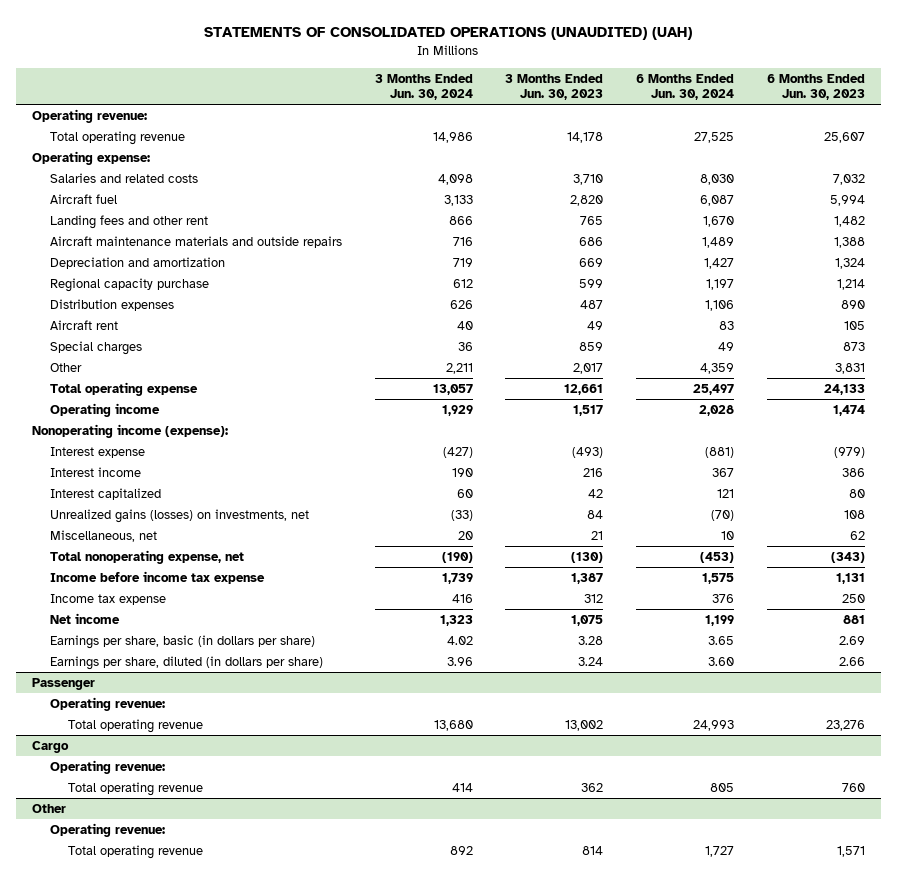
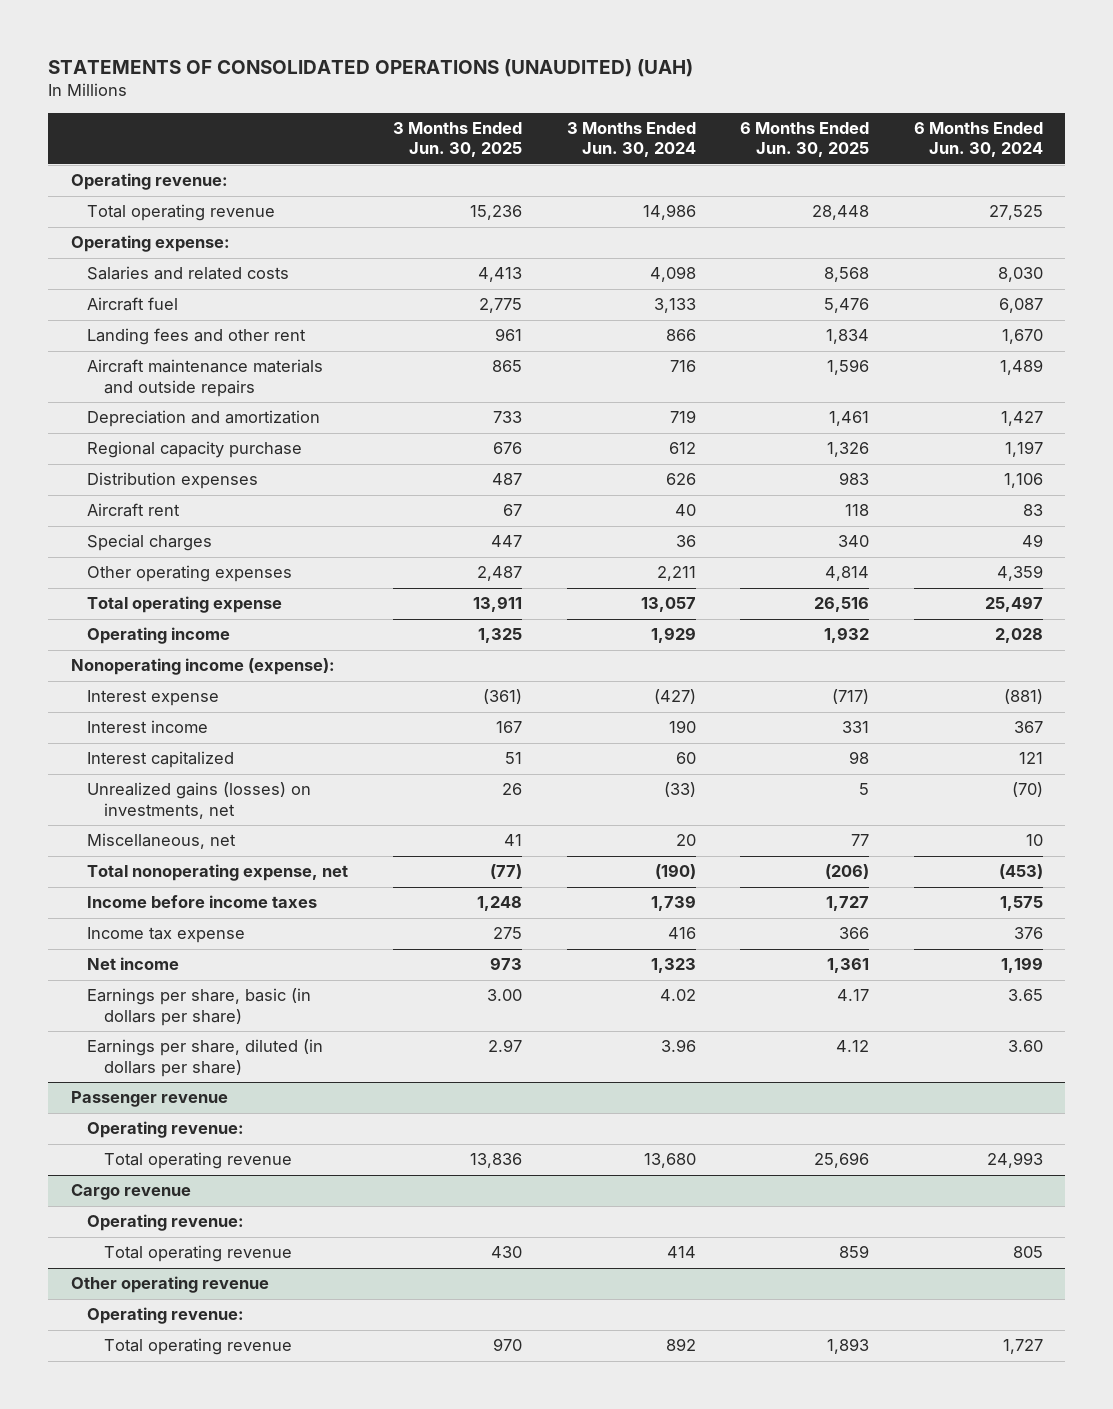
- | 3 Months Ended Jun. 30, 2024 | 3 Months Ended Jun. 30, 2023 | 6 Months Ended Jun. 30, 2024 | 6 Months Ended Jun. 30, 2023
+ | 3 Months Ended Jun. 30, 2025 | 3 Months Ended Jun. 30, 2024 | 6 Months Ended Jun. 30, 2025 | 6 Months Ended Jun. 30, 2024
- Other | 2,211 | 2,017 | 4,359 | 3,831
+ Other operating expenses | 2,487 | 2,211 | 4,814 | 4,359
- Income before income tax expense | 1,739 | 1,387 | 1,575 | 1,131
+ Income before income taxes | 1,248 | 1,739 | 1,727 | 1,575
- Passenger
+ Passenger revenue
- Cargo
+ Cargo revenue
- Other
+ Other operating revenue

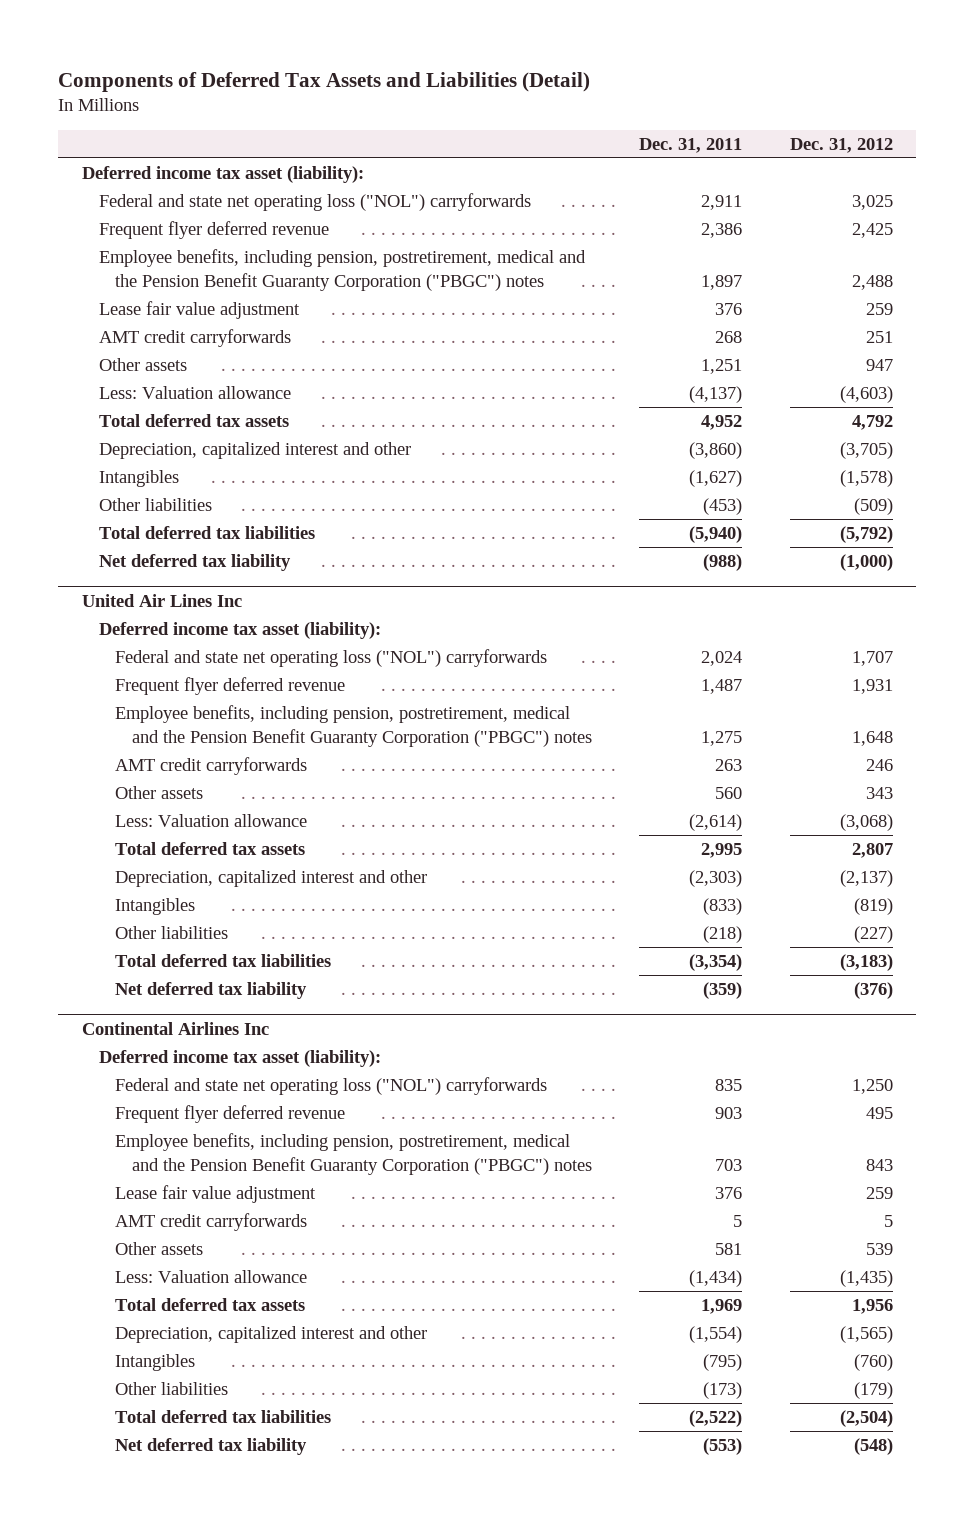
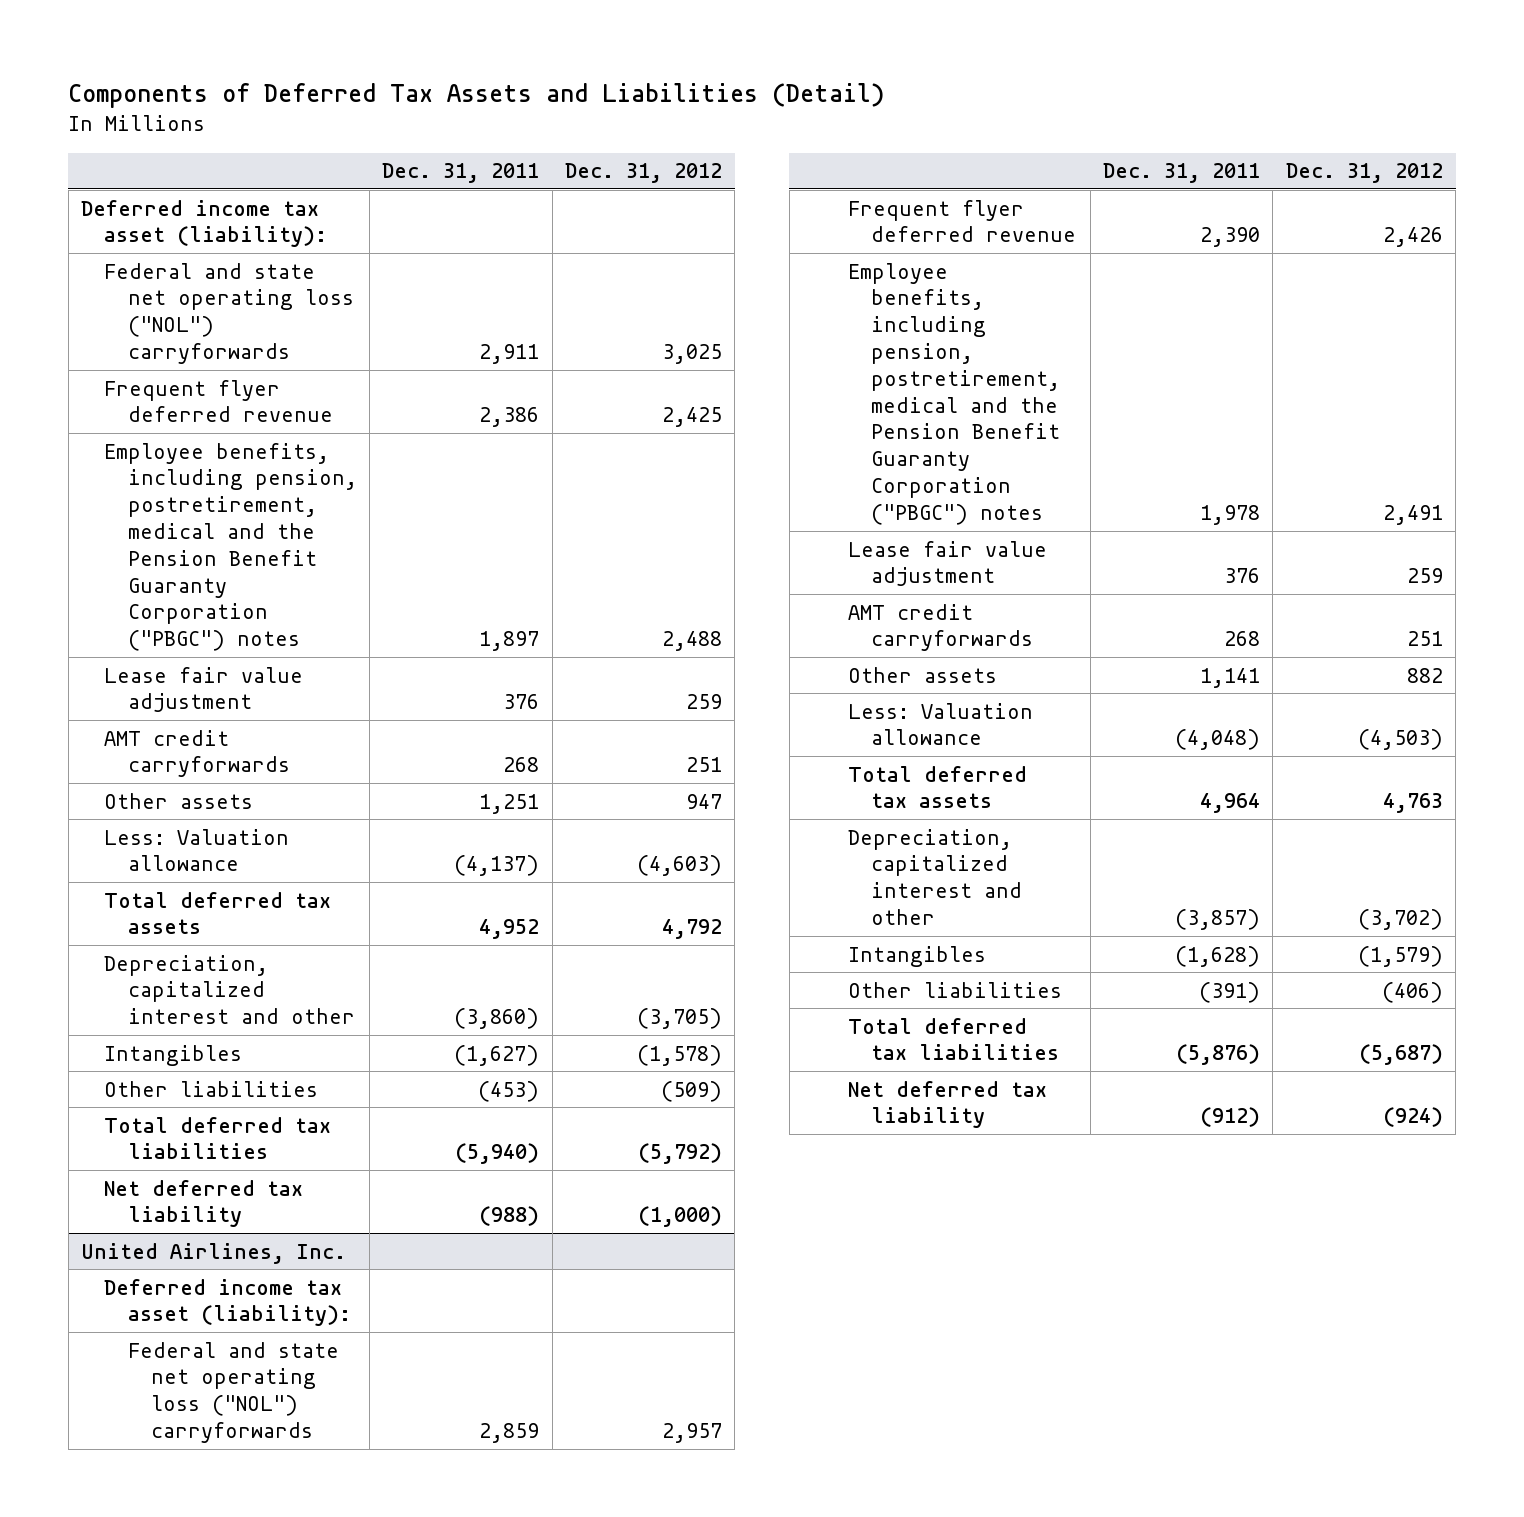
- United Air Lines Inc
- Deferred income tax asset (liability):
- Federal and state net operating loss ("NOL") carryforwards | 2,024 | 1,707
- Frequent flyer deferred revenue | 1,487 | 1,931
- Employee benefits, including pension, postretirement, medical and the Pension Benefit Guaranty Corporation ("PBGC") notes | 1,275 | 1,648
- AMT credit carryforwards | 263 | 246
- Other assets | 560 | 343
- Less: Valuation allowance | (2,614) | (3,068)
- Total deferred tax assets | 2,995 | 2,807
- Depreciation, capitalized interest and other | (2,303) | (2,137)
- Intangibles | (833) | (819)
- Other liabilities | (218) | (227)
- Total deferred tax liabilities | (3,354) | (3,183)
- Net deferred tax liability | (359) | (376)
- Continental Airlines Inc
+ United Airlines, Inc.
- Federal and state net operating loss ("NOL") carryforwards | 835 | 1,250
- Frequent flyer deferred revenue | 903 | 495
- Employee benefits, including pension, postretirement, medical and the Pension Benefit Guaranty Corporation ("PBGC") notes | 703 | 843
+ Federal and state net operating loss ("NOL") carryforwards | 2,859 | 2,957
+ Frequent flyer deferred revenue | 2,390 | 2,426
+ Employee benefits, including pension, postretirement, medical and the Pension Benefit Guaranty Corporation ("PBGC") notes | 1,978 | 2,491
- AMT credit carryforwards | 5 | 5
- Other assets | 581 | 539
- Less: Valuation allowance | (1,434) | (1,435)
- Total deferred tax assets | 1,969 | 1,956
- Depreciation, capitalized interest and other | (1,554) | (1,565)
- Intangibles | (795) | (760)
- Other liabilities | (173) | (179)
- Total deferred tax liabilities | (2,522) | (2,504)
- Net deferred tax liability | (553) | (548)
+ AMT credit carryforwards | 268 | 251
+ Other assets | 1,141 | 882
+ Less: Valuation allowance | (4,048) | (4,503)
+ Total deferred tax assets | 4,964 | 4,763
+ Depreciation, capitalized interest and other | (3,857) | (3,702)
+ Intangibles | (1,628) | (1,579)
+ Other liabilities | (391) | (406)
+ Total deferred tax liabilities | (5,876) | (5,687)
+ Net deferred tax liability | (912) | (924)

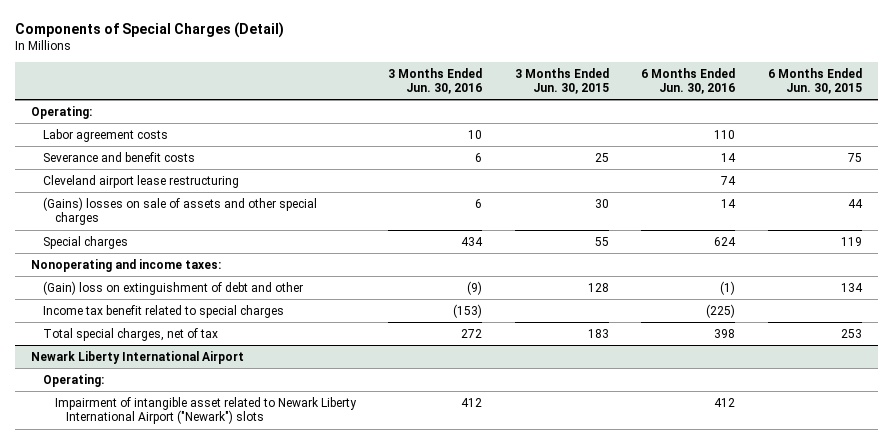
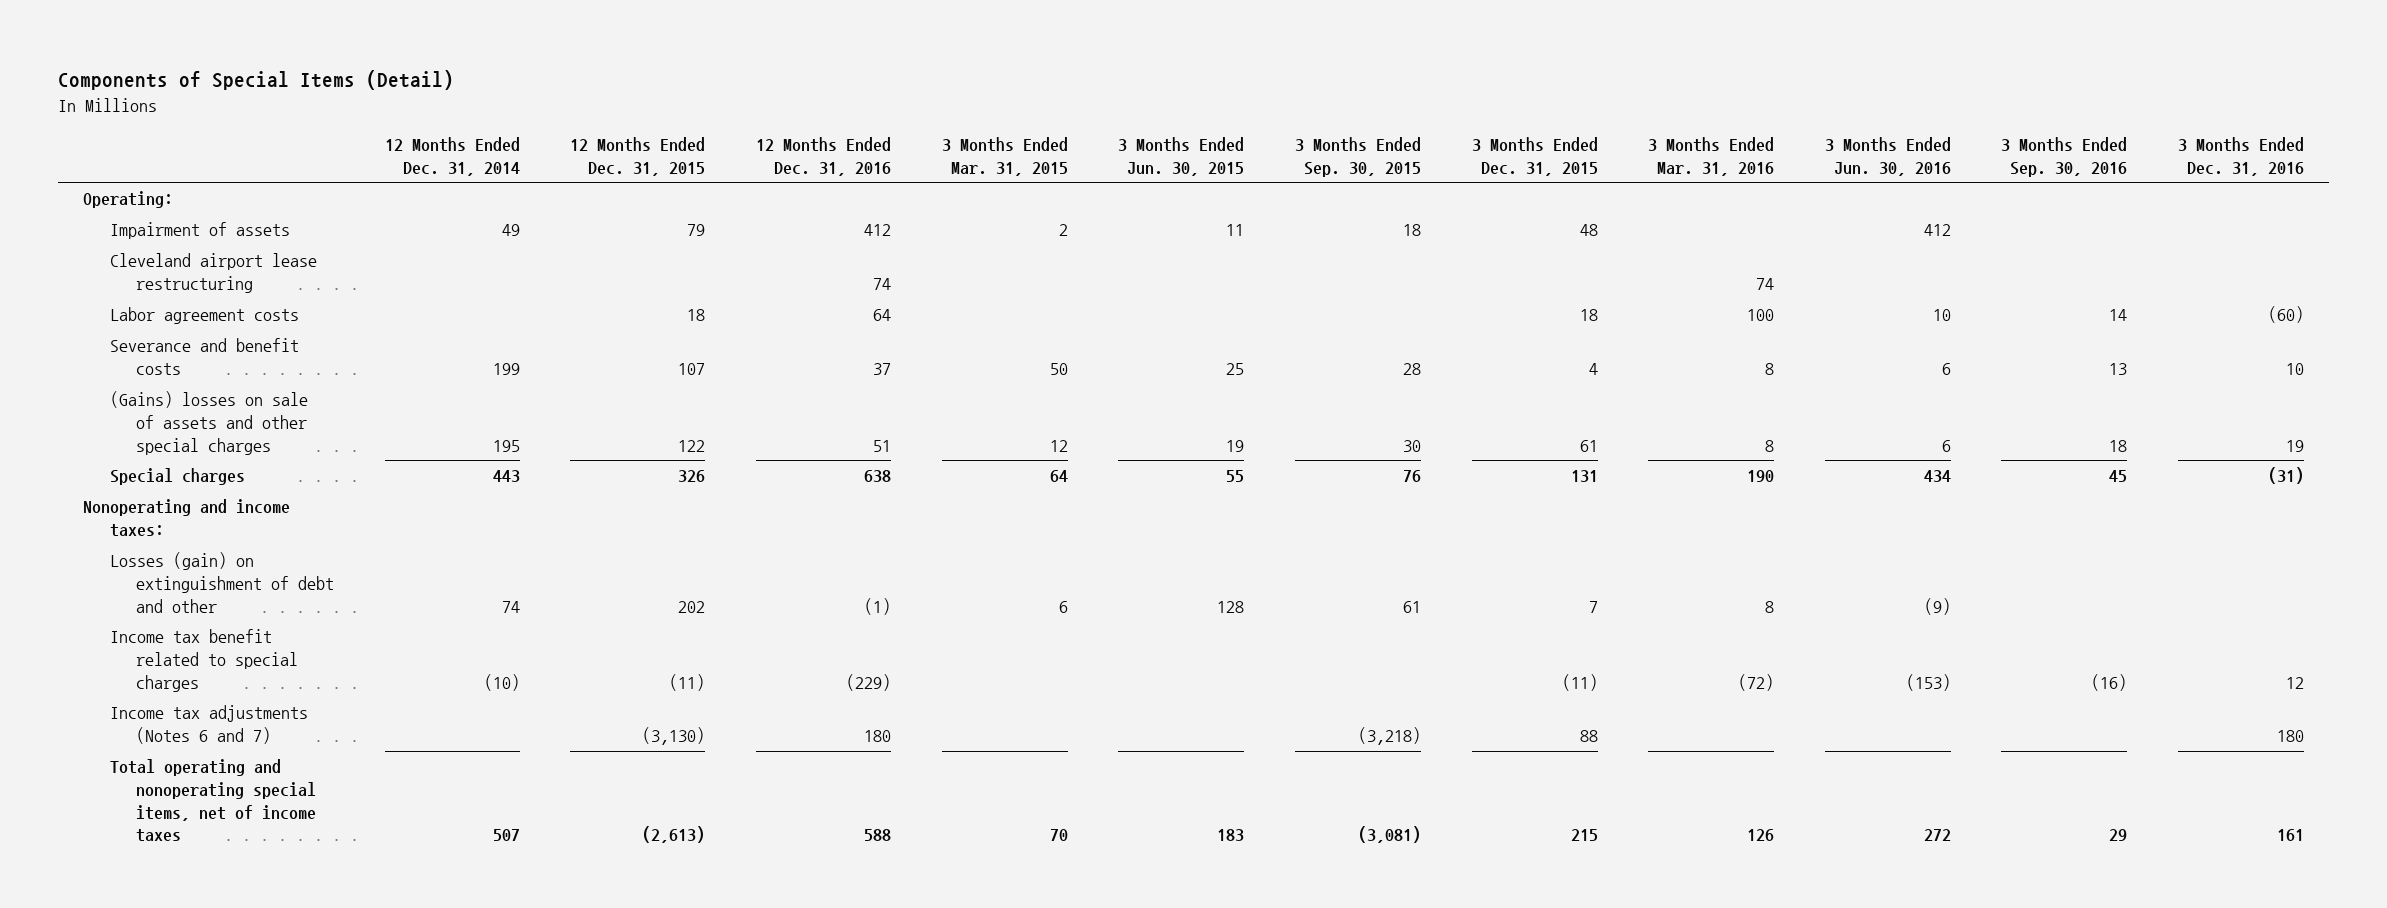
- Components of Special Charges (Detail)
+ Components of Special Items (Detail)
- | 3 Months Ended Jun. 30, 2016 | 3 Months Ended Jun. 30, 2015 | 6 Months Ended Jun. 30, 2016 | 6 Months Ended Jun. 30, 2015
+ | 12 Months Ended Dec. 31, 2014 | 12 Months Ended Dec. 31, 2015 | 12 Months Ended Dec. 31, 2016 | 3 Months Ended Mar. 31, 2015 | 3 Months Ended Jun. 30, 2015 | 3 Months Ended Sep. 30, 2015 | 3 Months Ended Dec. 31, 2015 | 3 Months Ended Mar. 31, 2016 | 3 Months Ended Jun. 30, 2016 | 3 Months Ended Sep. 30, 2016 | 3 Months Ended Dec. 31, 2016
+ Impairment of assets | 49 | 79 | 412 | 2 | 11 | 18 | 48 | | 412 | |
moved up: Cleveland airport lease restructuring | | | 74 | | | | | 74 | | |
- (Gains) losses on sale of assets and other special charges | 6 | 30 | 14 | 44
+ (Gains) losses on sale of assets and other special charges | 195 | 122 | 51 | 12 | 19 | 30 | 61 | 8 | 6 | 18 | 19
- (Gain) loss on extinguishment of debt and other | (9) | 128 | (1) | 134
+ Losses (gain) on extinguishment of debt and other | 74 | 202 | (1) | 6 | 128 | 61 | 7 | 8 | (9) | |
- Total special charges, net of tax | 272 | 183 | 398 | 253
- Newark Liberty International Airport
- Operating:
- Impairment of intangible asset related to Newark Liberty International Airport ("Newark") slots | 412 | | 412 |
+ Income tax adjustments (Notes 6 and 7) | | (3,130) | 180 | | | (3,218) | 88 | | | | 180
+ Total operating and nonoperating special items, net of income taxes | 507 | (2,613) | 588 | 70 | 183 | (3,081) | 215 | 126 | 272 | 29 | 161

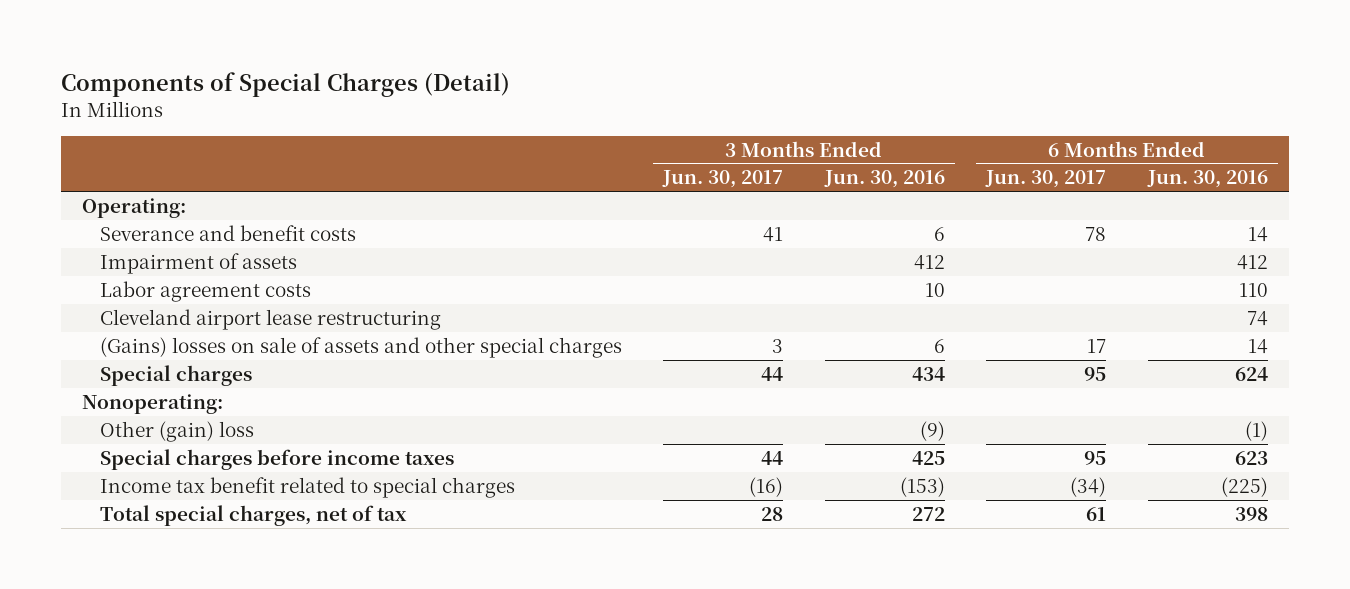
- Components of Special Items (Detail)
+ Components of Special Charges (Detail)
- | 12 Months Ended Dec. 31, 2014 | 12 Months Ended Dec. 31, 2015 | 12 Months Ended Dec. 31, 2016 | 3 Months Ended Mar. 31, 2015 | 3 Months Ended Jun. 30, 2015 | 3 Months Ended Sep. 30, 2015 | 3 Months Ended Dec. 31, 2015 | 3 Months Ended Mar. 31, 2016 | 3 Months Ended Jun. 30, 2016 | 3 Months Ended Sep. 30, 2016 | 3 Months Ended Dec. 31, 2016
+ | 3 Months Ended Jun. 30, 2017 | 3 Months Ended Jun. 30, 2016 | 6 Months Ended Jun. 30, 2017 | 6 Months Ended Jun. 30, 2016
moved up: Severance and benefit costs | 41 | 6 | 78 | 14
moved down: Cleveland airport lease restructuring | | | | 74
- Nonoperating and income taxes:
- Losses (gain) on extinguishment of debt and other | 74 | 202 | (1) | 6 | 128 | 61 | 7 | 8 | (9) | |
+ Nonoperating:
+ Other (gain) loss | | (9) | | (1)
+ Special charges before income taxes | 44 | 425 | 95 | 623
- Income tax adjustments (Notes 6 and 7) | | (3,130) | 180 | | | (3,218) | 88 | | | | 180
- Total operating and nonoperating special items, net of income taxes | 507 | (2,613) | 588 | 70 | 183 | (3,081) | 215 | 126 | 272 | 29 | 161
+ Total special charges, net of tax | 28 | 272 | 61 | 398

